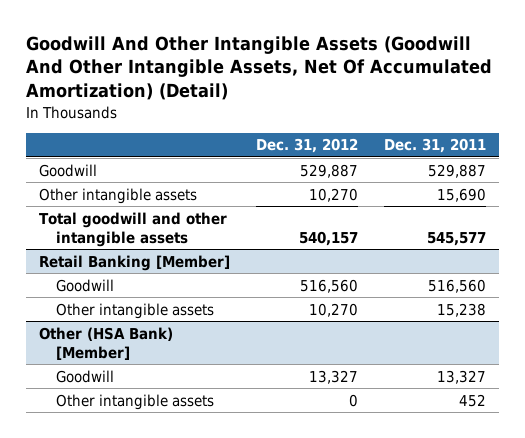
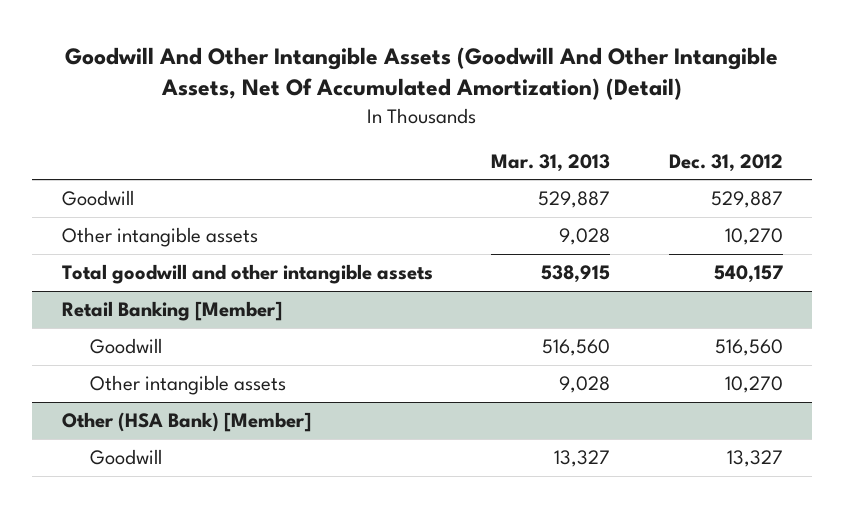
- | Dec. 31, 2012 | Dec. 31, 2011
+ | Mar. 31, 2013 | Dec. 31, 2012
@ Other (HSA Bank) [Member]
- Other intangible assets | 0 | 452

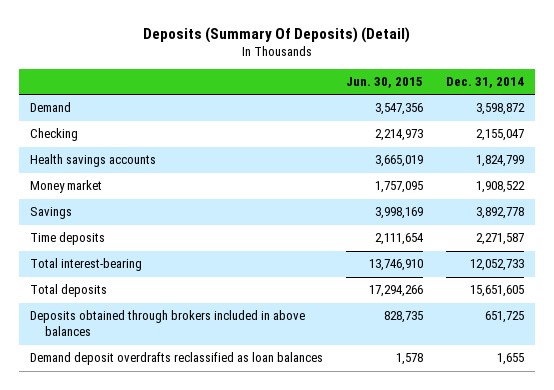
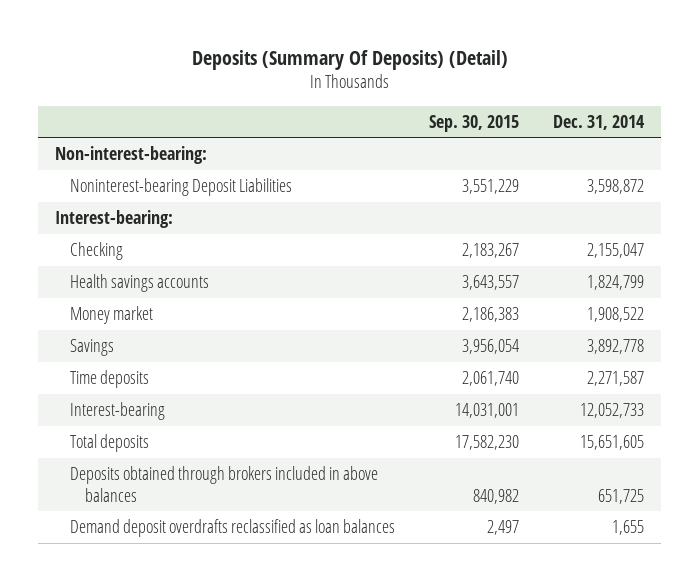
- | Jun. 30, 2015 | Dec. 31, 2014
+ | Sep. 30, 2015 | Dec. 31, 2014
- Demand | 3,547,356 | 3,598,872
+ Non-interest-bearing:
+ Noninterest-bearing Deposit Liabilities | 3,551,229 | 3,598,872
+ Interest-bearing:
- Total interest-bearing | 13,746,910 | 12,052,733
+ Interest-bearing | 14,031,001 | 12,052,733

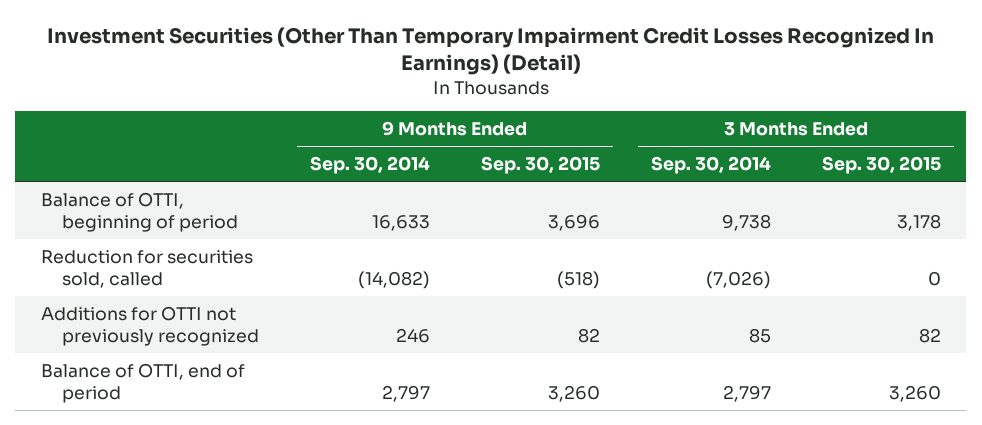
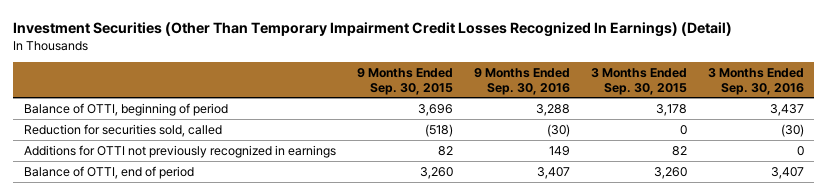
- | 9 Months Ended Sep. 30, 2014 | 9 Months Ended Sep. 30, 2015 | 3 Months Ended Sep. 30, 2014 | 3 Months Ended Sep. 30, 2015
+ | 9 Months Ended Sep. 30, 2015 | 9 Months Ended Sep. 30, 2016 | 3 Months Ended Sep. 30, 2015 | 3 Months Ended Sep. 30, 2016
- Additions for OTTI not previously recognized | 246 | 82 | 85 | 82
+ Additions for OTTI not previously recognized in earnings | 82 | 149 | 82 | 0

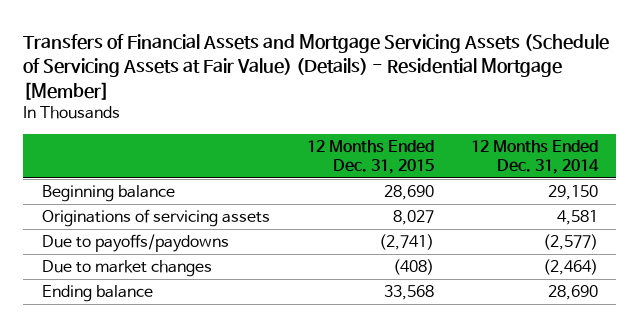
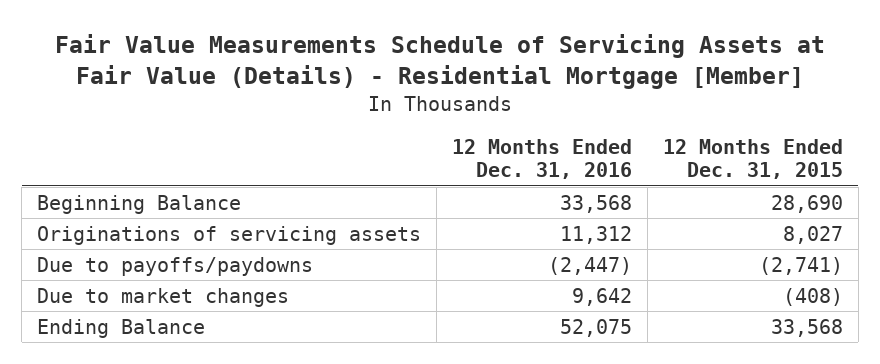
- Transfers of Financial Assets and Mortgage Servicing Assets (Schedule of Servicing Assets at Fair Value) (Details) - Residential Mortgage [Member]
+ Fair Value Measurements Schedule of Servicing Assets at Fair Value (Details) - Residential Mortgage [Member]
- | 12 Months Ended Dec. 31, 2015 | 12 Months Ended Dec. 31, 2014
+ | 12 Months Ended Dec. 31, 2016 | 12 Months Ended Dec. 31, 2015
- Beginning balance | 28,690 | 29,150
+ Beginning Balance | 33,568 | 28,690
- Ending balance | 33,568 | 28,690
+ Ending Balance | 52,075 | 33,568

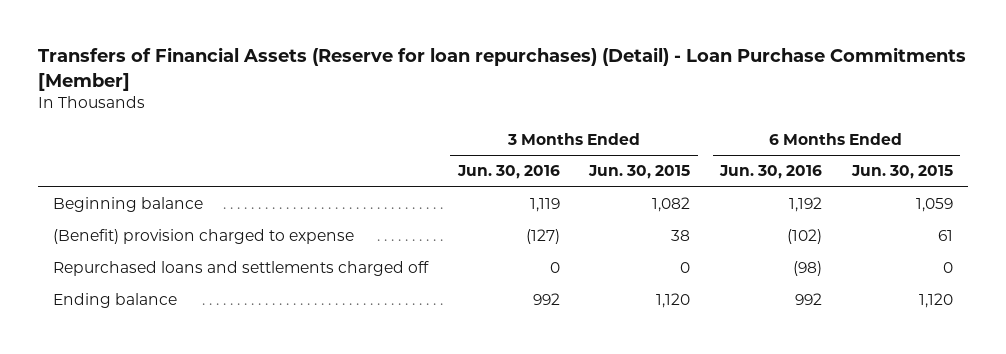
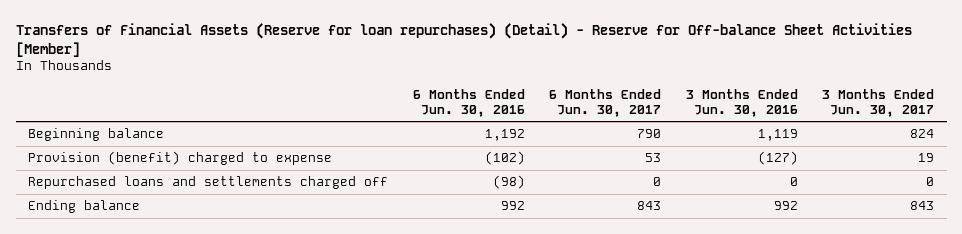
- Transfers of Financial Assets (Reserve for loan repurchases) (Detail) - Loan Purchase Commitments [Member]
+ Transfers of Financial Assets (Reserve for loan repurchases) (Detail) - Reserve for Off-balance Sheet Activities [Member]
- | 3 Months Ended Jun. 30, 2016 | 3 Months Ended Jun. 30, 2015 | 6 Months Ended Jun. 30, 2016 | 6 Months Ended Jun. 30, 2015
+ | 6 Months Ended Jun. 30, 2016 | 6 Months Ended Jun. 30, 2017 | 3 Months Ended Jun. 30, 2016 | 3 Months Ended Jun. 30, 2017
- (Benefit) provision charged to expense | (127) | 38 | (102) | 61
+ Provision (benefit) charged to expense | (102) | 53 | (127) | 19

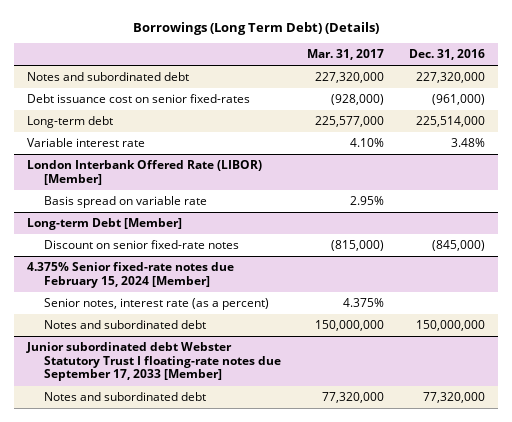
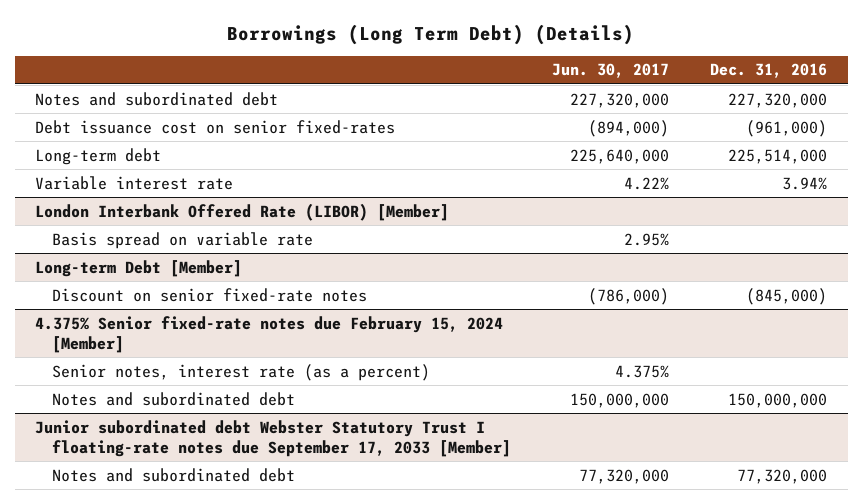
- | Mar. 31, 2017 | Dec. 31, 2016
+ | Jun. 30, 2017 | Dec. 31, 2016
- Variable interest rate | 4.10% | 3.48%
+ Variable interest rate | 4.22% | 3.94%

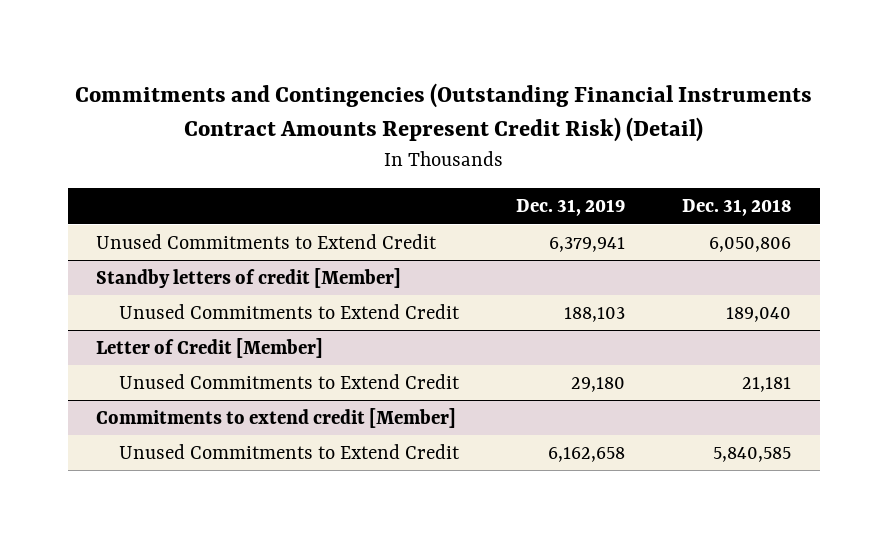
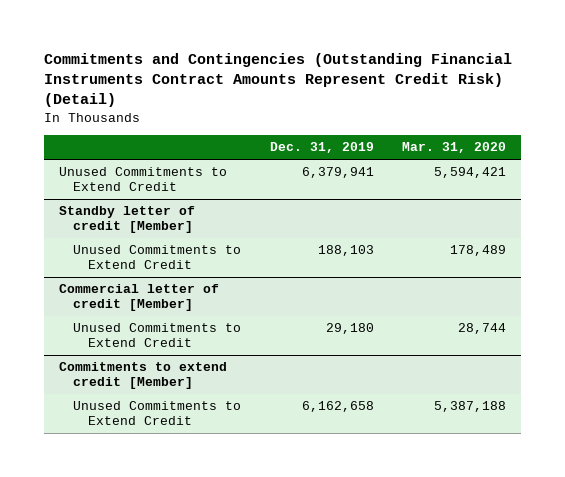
- | Dec. 31, 2019 | Dec. 31, 2018
+ | Dec. 31, 2019 | Mar. 31, 2020
- Standby letters of credit [Member]
+ Standby letter of credit [Member]
- Letter of Credit [Member]
+ Commercial letter of credit [Member]

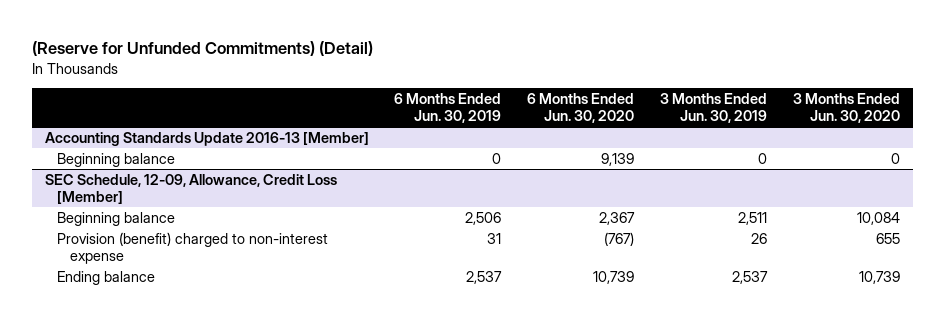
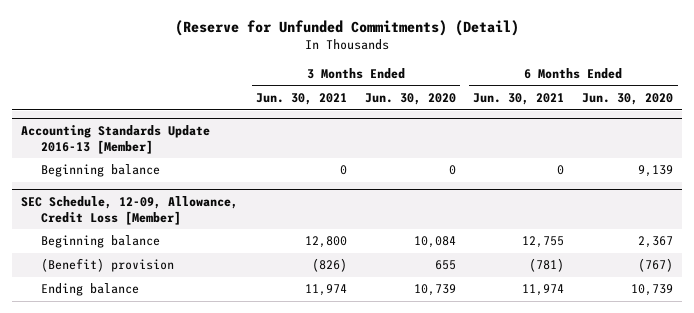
- | 6 Months Ended Jun. 30, 2019 | 6 Months Ended Jun. 30, 2020 | 3 Months Ended Jun. 30, 2019 | 3 Months Ended Jun. 30, 2020
+ | 3 Months Ended Jun. 30, 2021 | 3 Months Ended Jun. 30, 2020 | 6 Months Ended Jun. 30, 2021 | 6 Months Ended Jun. 30, 2020
@ SEC Schedule, 12-09, Allowance, Credit Loss [Member]
- Provision (benefit) charged to non-interest expense | 31 | (767) | 26 | 655
+ (Benefit) provision | (826) | 655 | (781) | (767)

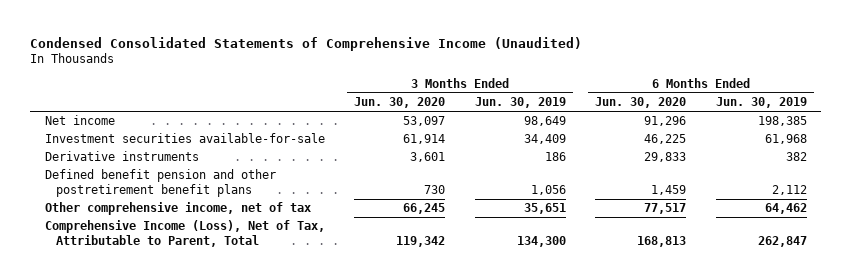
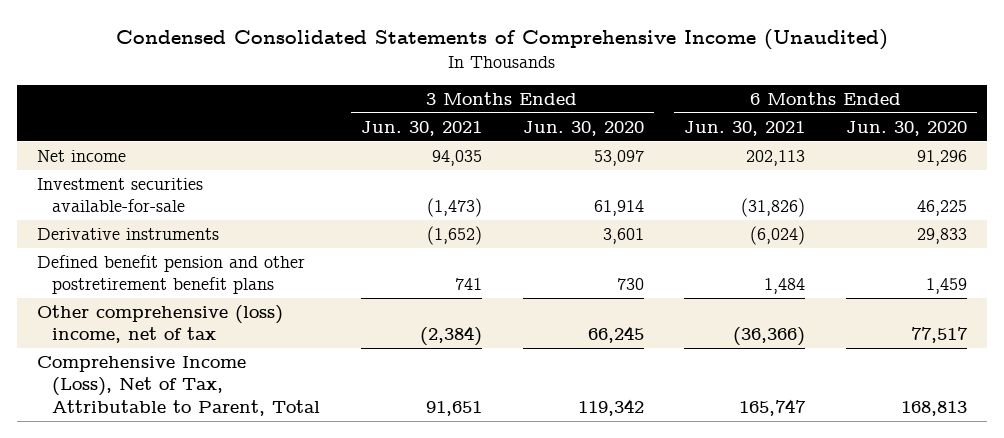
- | 3 Months Ended Jun. 30, 2020 | 3 Months Ended Jun. 30, 2019 | 6 Months Ended Jun. 30, 2020 | 6 Months Ended Jun. 30, 2019
+ | 3 Months Ended Jun. 30, 2021 | 3 Months Ended Jun. 30, 2020 | 6 Months Ended Jun. 30, 2021 | 6 Months Ended Jun. 30, 2020
- Other comprehensive income, net of tax | 66,245 | 35,651 | 77,517 | 64,462
+ Other comprehensive (loss) income, net of tax | (2,384) | 66,245 | (36,366) | 77,517

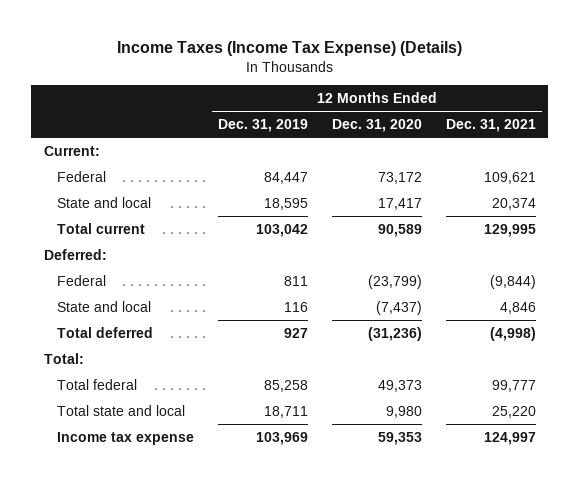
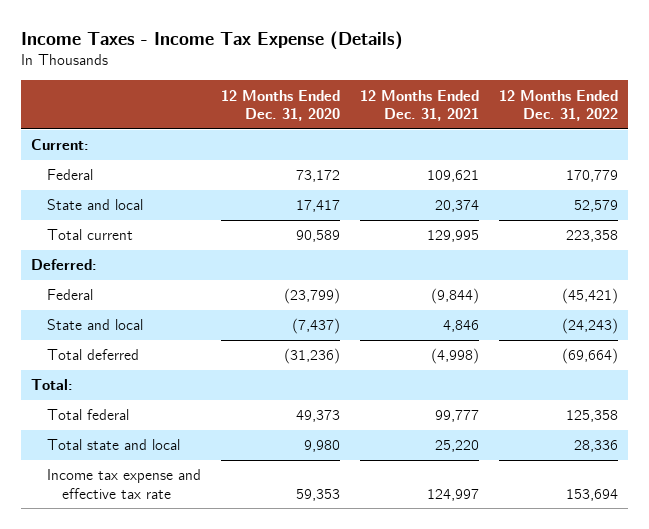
- Income Taxes (Income Tax Expense) (Details)
+ Income Taxes - Income Tax Expense (Details)
- | 12 Months Ended Dec. 31, 2019 | 12 Months Ended Dec. 31, 2020 | 12 Months Ended Dec. 31, 2021
+ | 12 Months Ended Dec. 31, 2020 | 12 Months Ended Dec. 31, 2021 | 12 Months Ended Dec. 31, 2022
- Income tax expense | 103,969 | 59,353 | 124,997
+ Income tax expense and effective tax rate | 59,353 | 124,997 | 153,694

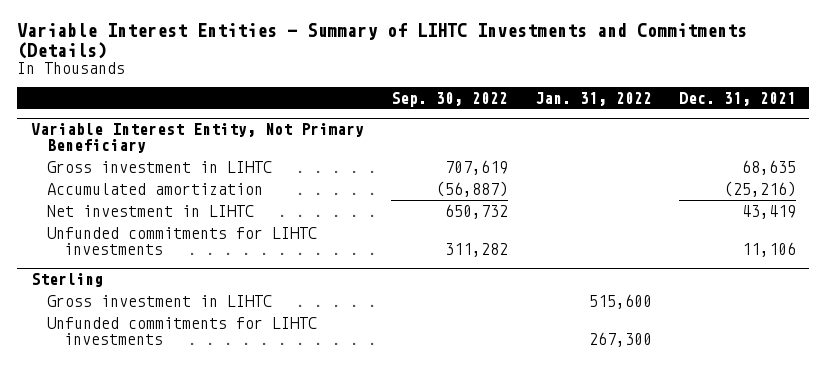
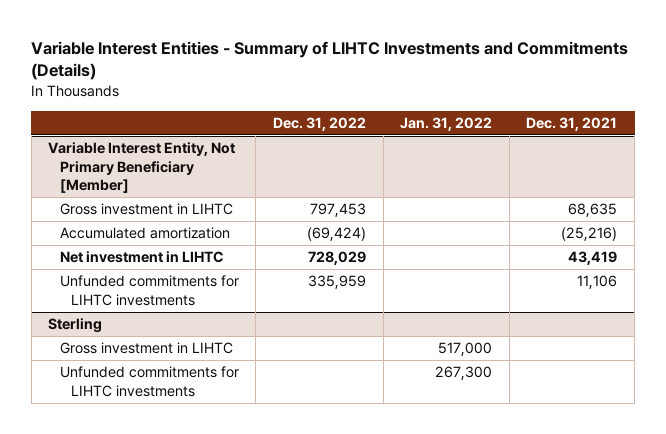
- | Sep. 30, 2022 | Jan. 31, 2022 | Dec. 31, 2021
+ | Dec. 31, 2022 | Jan. 31, 2022 | Dec. 31, 2021
- Variable Interest Entity, Not Primary Beneficiary
+ Variable Interest Entity, Not Primary Beneficiary [Member]
@ Sterling
- Gross investment in LIHTC | | 515,600 |
+ Gross investment in LIHTC | | 517,000 |

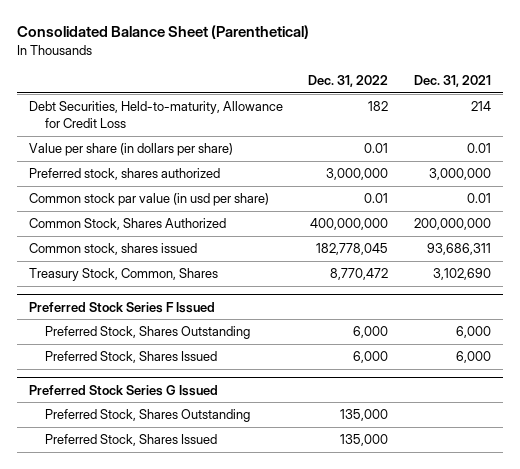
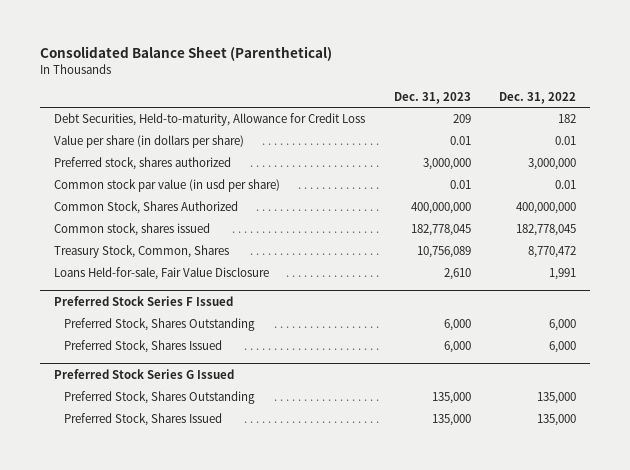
- | Dec. 31, 2022 | Dec. 31, 2021
+ | Dec. 31, 2023 | Dec. 31, 2022
+ Loans Held-for-sale, Fair Value Disclosure | 2,610 | 1,991

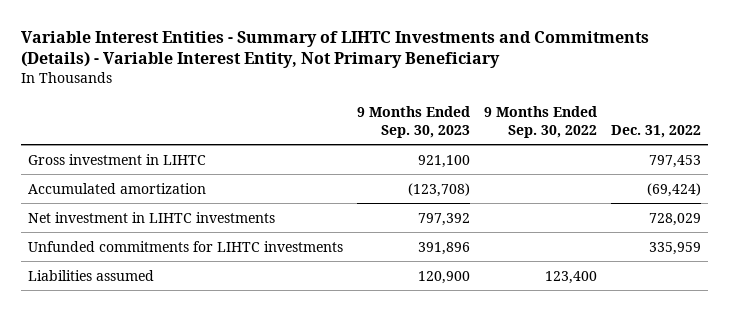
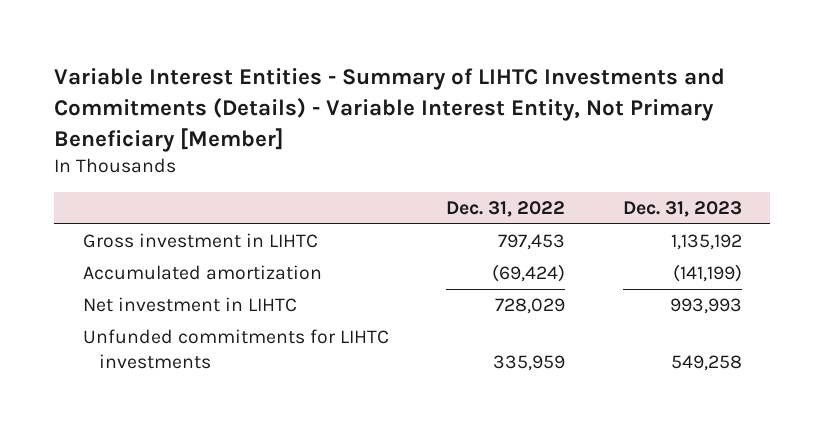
- Variable Interest Entities - Summary of LIHTC Investments and Commitments (Details) - Variable Interest Entity, Not Primary Beneficiary
+ Variable Interest Entities - Summary of LIHTC Investments and Commitments (Details) - Variable Interest Entity, Not Primary Beneficiary [Member]
- | 9 Months Ended Sep. 30, 2023 | 9 Months Ended Sep. 30, 2022 | Dec. 31, 2022
+ | Dec. 31, 2022 | Dec. 31, 2023
- Net investment in LIHTC investments | 797,392 | | 728,029
+ Net investment in LIHTC | 728,029 | 993,993
- Liabilities assumed | 120,900 | 123,400 |

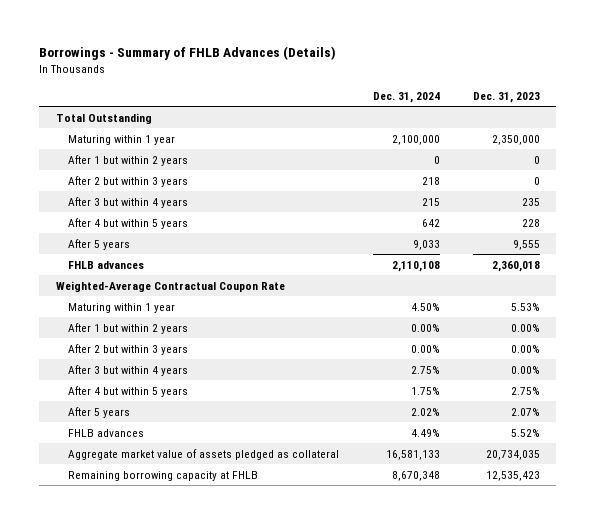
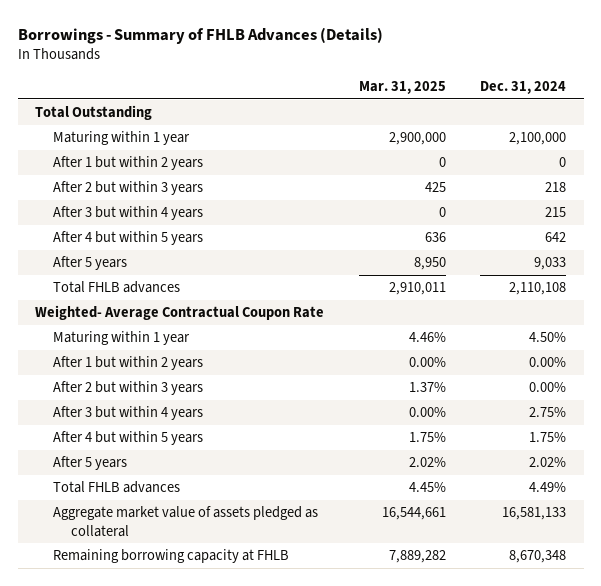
- | Dec. 31, 2024 | Dec. 31, 2023
+ | Mar. 31, 2025 | Dec. 31, 2024
- FHLB advances | 2,110,108 | 2,360,018
- Weighted-Average Contractual Coupon Rate
+ Total FHLB advances | 2,910,011 | 2,110,108
+ Weighted- Average Contractual Coupon Rate
- FHLB advances | 4.49% | 5.52%
+ Total FHLB advances | 4.45% | 4.49%

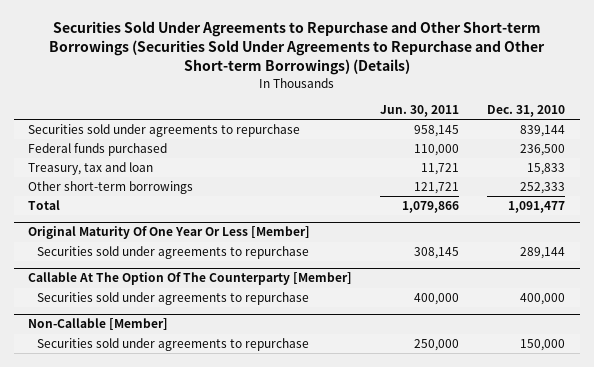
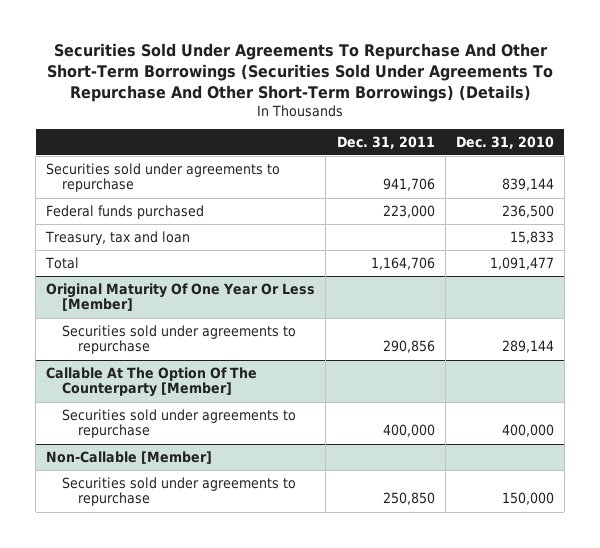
- Securities Sold Under Agreements to Repurchase and Other Short-term Borrowings (Securities Sold Under Agreements to Repurchase and Other Short-term Borrowings) (Details)
+ Securities Sold Under Agreements To Repurchase And Other Short-Term Borrowings (Securities Sold Under Agreements To Repurchase And Other Short-Term Borrowings) (Details)
- | Jun. 30, 2011 | Dec. 31, 2010
+ | Dec. 31, 2011 | Dec. 31, 2010
- Other short-term borrowings | 121,721 | 252,333

